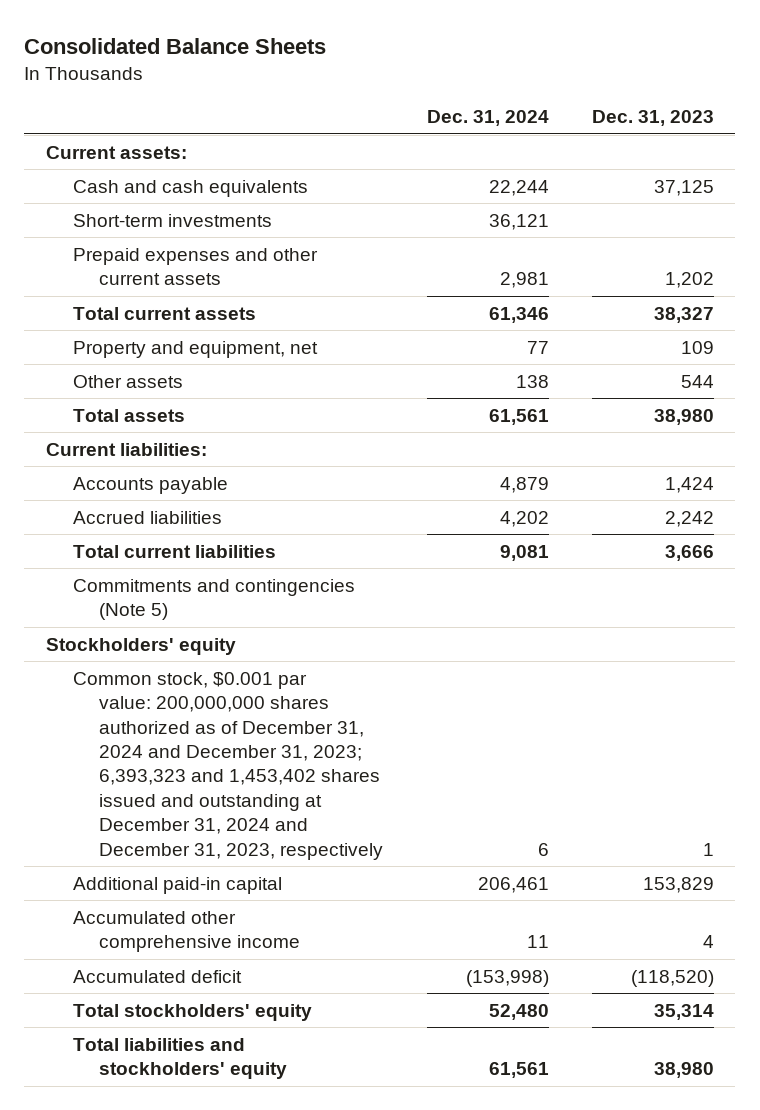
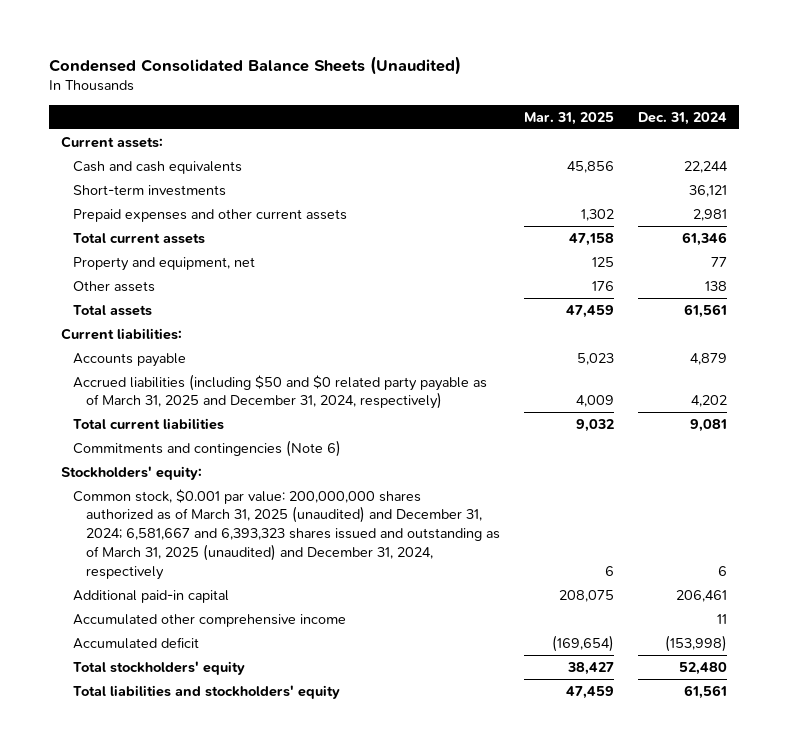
- Consolidated Balance Sheets
+ Condensed Consolidated Balance Sheets (Unaudited)
- | Dec. 31, 2024 | Dec. 31, 2023
+ | Mar. 31, 2025 | Dec. 31, 2024
- Accrued liabilities | 4,202 | 2,242
+ Accrued liabilities (including $50 and $0 related party payable as of March 31, 2025 and December 31, 2024, respectively) | 4,009 | 4,202
- Commitments and contingencies (Note 5)
- Stockholders' equity
- Common stock, $0.001 par value: 200,000,000 shares authorized as of December 31, 2024 and December 31, 2023; 6,393,323 and 1,453,402 shares issued and outstanding at December 31, 2024 and December 31, 2023, respectively | 6 | 1
+ Commitments and contingencies (Note 6)
+ Stockholders' equity:
+ Common stock, $0.001 par value: 200,000,000 shares authorized as of March 31, 2025 (unaudited) and December 31, 2024; 6,581,667 and 6,393,323 shares issued and outstanding as of March 31, 2025 (unaudited) and December 31, 2024, respectively | 6 | 6

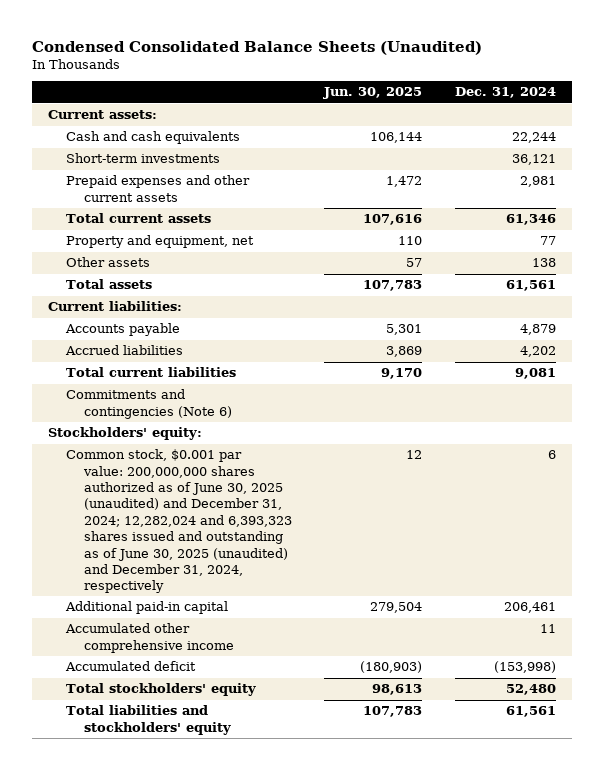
- | Mar. 31, 2025 | Dec. 31, 2024
+ | Jun. 30, 2025 | Dec. 31, 2024
- Accrued liabilities (including $50 and $0 related party payable as of March 31, 2025 and December 31, 2024, respectively) | 4,009 | 4,202
+ Accrued liabilities | 3,869 | 4,202
- Common stock, $0.001 par value: 200,000,000 shares authorized as of March 31, 2025 (unaudited) and December 31, 2024; 6,581,667 and 6,393,323 shares issued and outstanding as of March 31, 2025 (unaudited) and December 31, 2024, respectively | 6 | 6
+ Common stock, $0.001 par value: 200,000,000 shares authorized as of June 30, 2025 (unaudited) and December 31, 2024; 12,282,024 and 6,393,323 shares issued and outstanding as of June 30, 2025 (unaudited) and December 31, 2024, respectively | 12 | 6

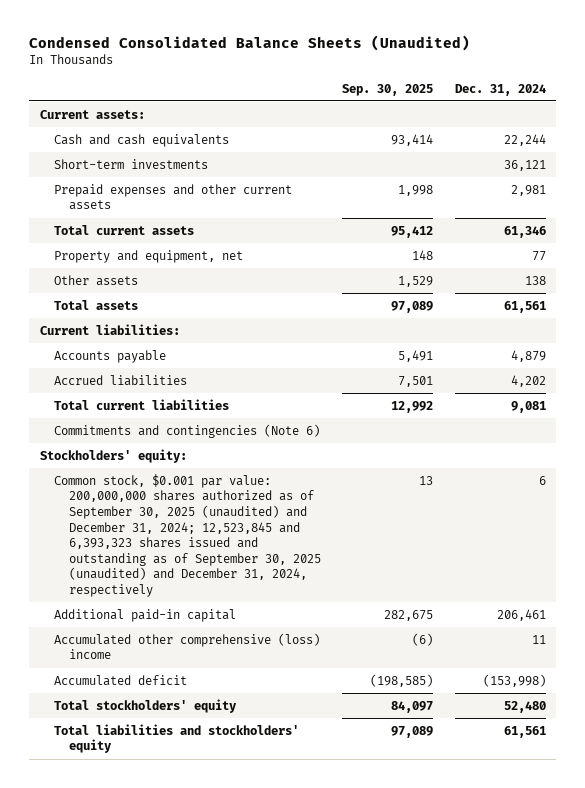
- | Jun. 30, 2025 | Dec. 31, 2024
+ | Sep. 30, 2025 | Dec. 31, 2024
- Common stock, $0.001 par value: 200,000,000 shares authorized as of June 30, 2025 (unaudited) and December 31, 2024; 12,282,024 and 6,393,323 shares issued and outstanding as of June 30, 2025 (unaudited) and December 31, 2024, respectively | 12 | 6
+ Common stock, $0.001 par value: 200,000,000 shares authorized as of September 30, 2025 (unaudited) and December 31, 2024; 12,523,845 and 6,393,323 shares issued and outstanding as of September 30, 2025 (unaudited) and December 31, 2024, respectively | 13 | 6
- Accumulated other comprehensive income | | 11
+ Accumulated other comprehensive (loss) income | (6) | 11

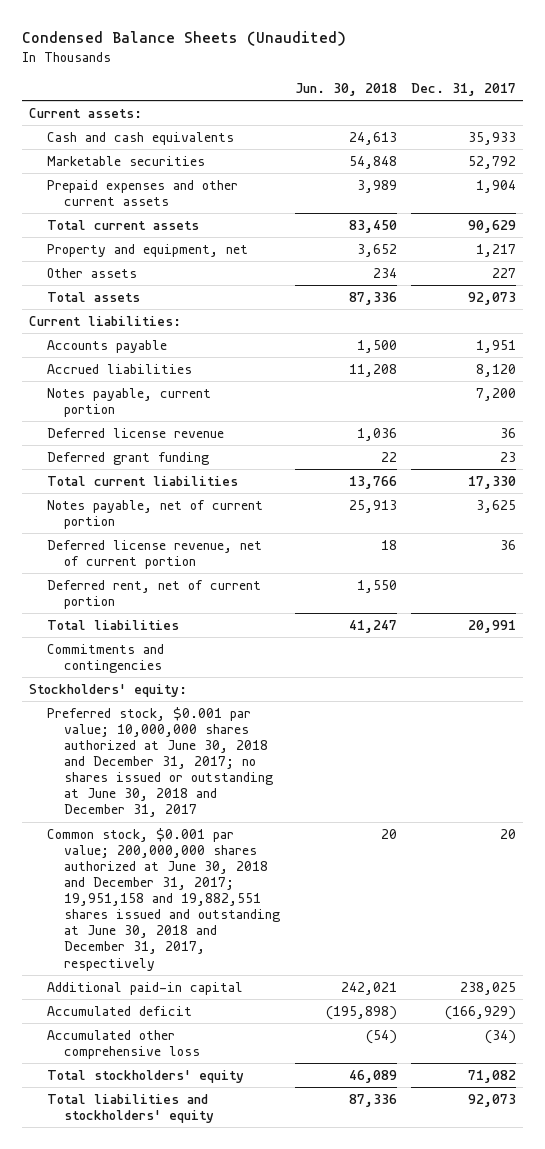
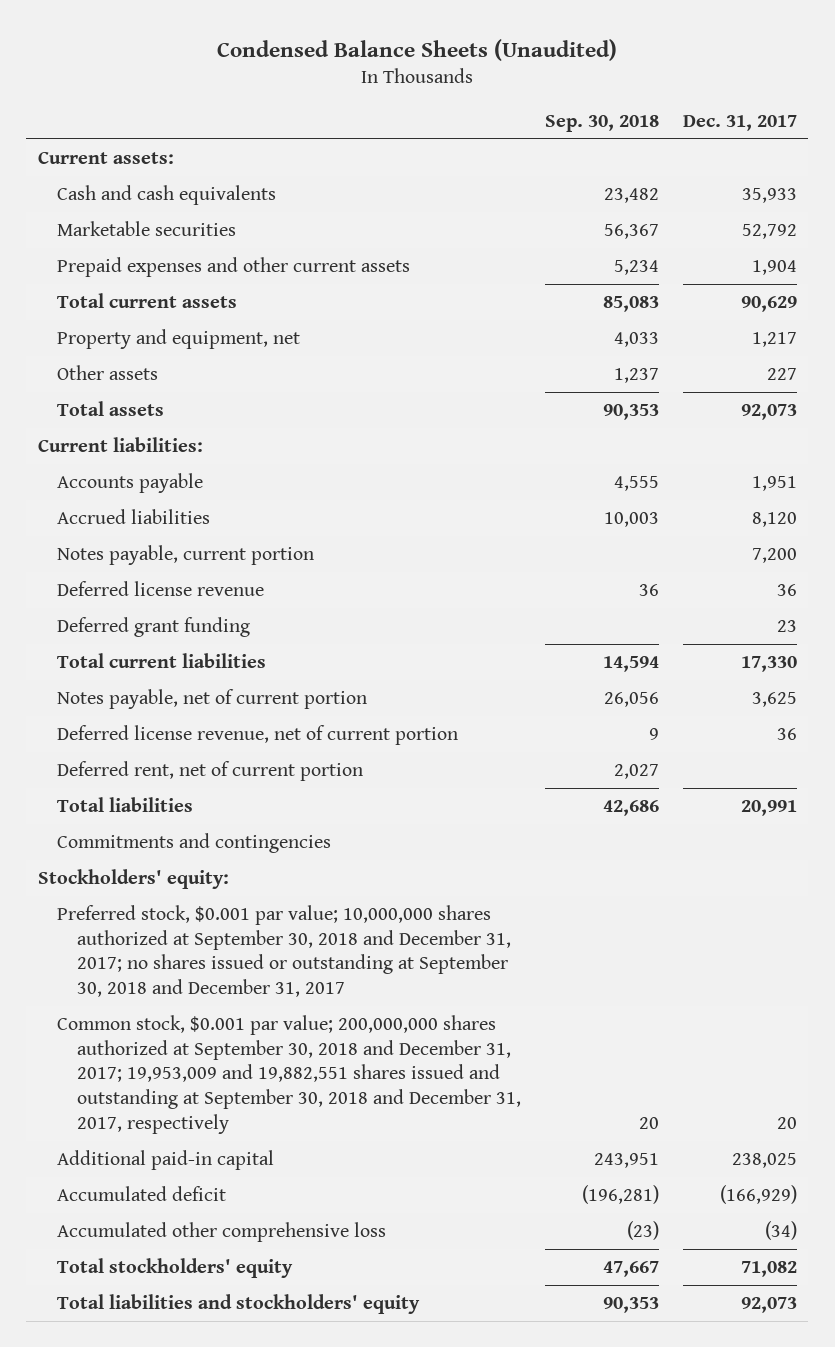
- | Jun. 30, 2018 | Dec. 31, 2017
+ | Sep. 30, 2018 | Dec. 31, 2017
- Preferred stock, $0.001 par value; 10,000,000 shares authorized at June 30, 2018 and December 31, 2017; no shares issued or outstanding at June 30, 2018 and December 31, 2017
- Common stock, $0.001 par value; 200,000,000 shares authorized at June 30, 2018 and December 31, 2017; 19,951,158 and 19,882,551 shares issued and outstanding at June 30, 2018 and December 31, 2017, respectively | 20 | 20
+ Preferred stock, $0.001 par value; 10,000,000 shares authorized at September 30, 2018 and December 31, 2017; no shares issued or outstanding at September 30, 2018 and December 31, 2017
+ Common stock, $0.001 par value; 200,000,000 shares authorized at September 30, 2018 and December 31, 2017; 19,953,009 and 19,882,551 shares issued and outstanding at September 30, 2018 and December 31, 2017, respectively | 20 | 20

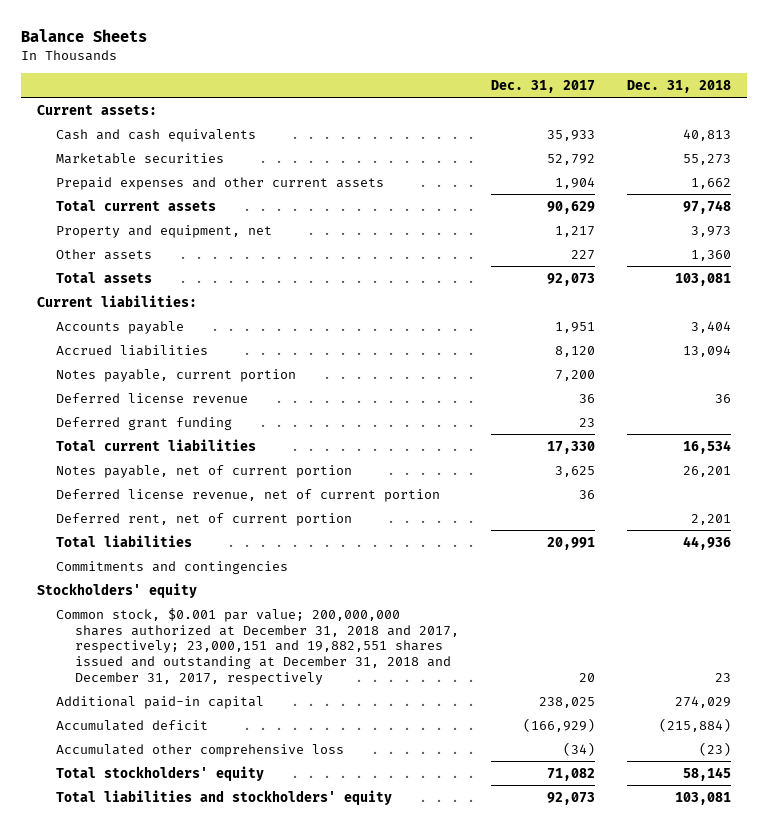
- Condensed Balance Sheets (Unaudited)
+ Balance Sheets
- | Sep. 30, 2018 | Dec. 31, 2017
+ | Dec. 31, 2017 | Dec. 31, 2018
- Stockholders' equity:
- Preferred stock, $0.001 par value; 10,000,000 shares authorized at September 30, 2018 and December 31, 2017; no shares issued or outstanding at September 30, 2018 and December 31, 2017
- Common stock, $0.001 par value; 200,000,000 shares authorized at September 30, 2018 and December 31, 2017; 19,953,009 and 19,882,551 shares issued and outstanding at September 30, 2018 and December 31, 2017, respectively | 20 | 20
+ Stockholders' equity
+ Common stock, $0.001 par value; 200,000,000 shares authorized at December 31, 2018 and 2017, respectively; 23,000,151 and 19,882,551 shares issued and outstanding at December 31, 2018 and December 31, 2017, respectively | 20 | 23

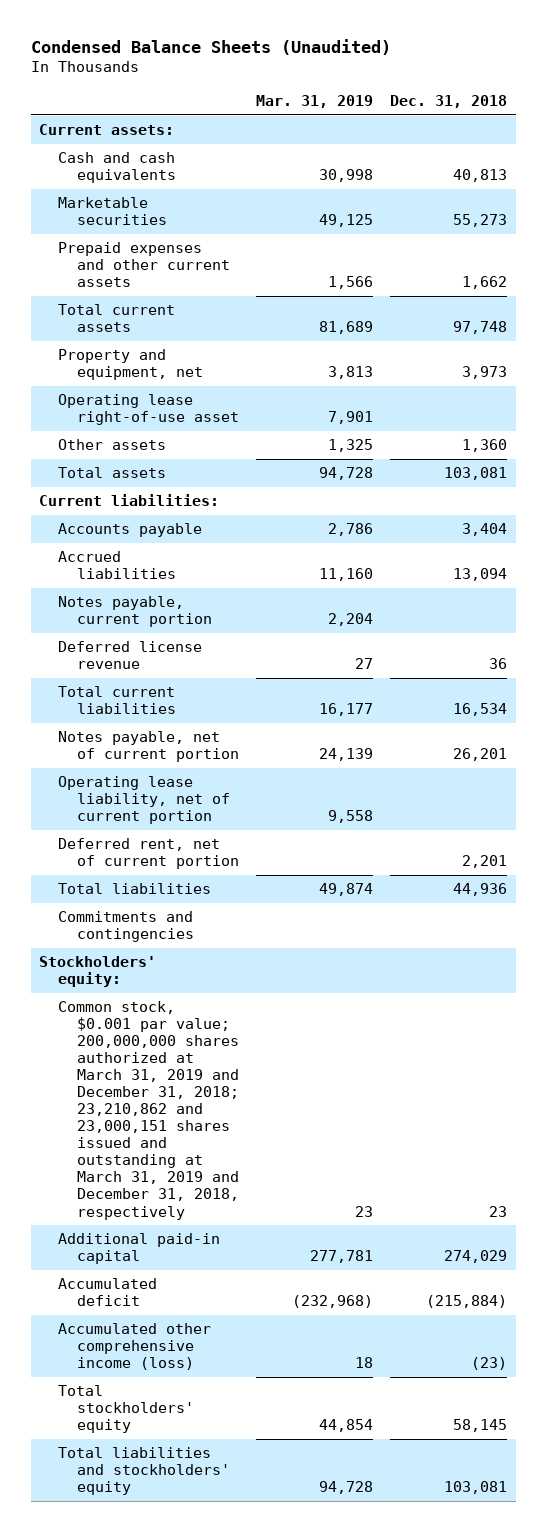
- Balance Sheets
+ Condensed Balance Sheets (Unaudited)
- | Dec. 31, 2017 | Dec. 31, 2018
+ | Mar. 31, 2019 | Dec. 31, 2018
+ Operating lease right-of-use asset | 7,901 |
- Deferred grant funding | 23 |
- Deferred license revenue, net of current portion | 36 |
+ Operating lease liability, net of current portion | 9,558 |
- Stockholders' equity
- Common stock, $0.001 par value; 200,000,000 shares authorized at December 31, 2018 and 2017, respectively; 23,000,151 and 19,882,551 shares issued and outstanding at December 31, 2018 and December 31, 2017, respectively | 20 | 23
+ Stockholders' equity:
+ Common stock, $0.001 par value; 200,000,000 shares authorized at March 31, 2019 and December 31, 2018; 23,210,862 and 23,000,151 shares issued and outstanding at March 31, 2019 and December 31, 2018, respectively | 23 | 23
- Accumulated other comprehensive loss | (34) | (23)
+ Accumulated other comprehensive income (loss) | 18 | (23)

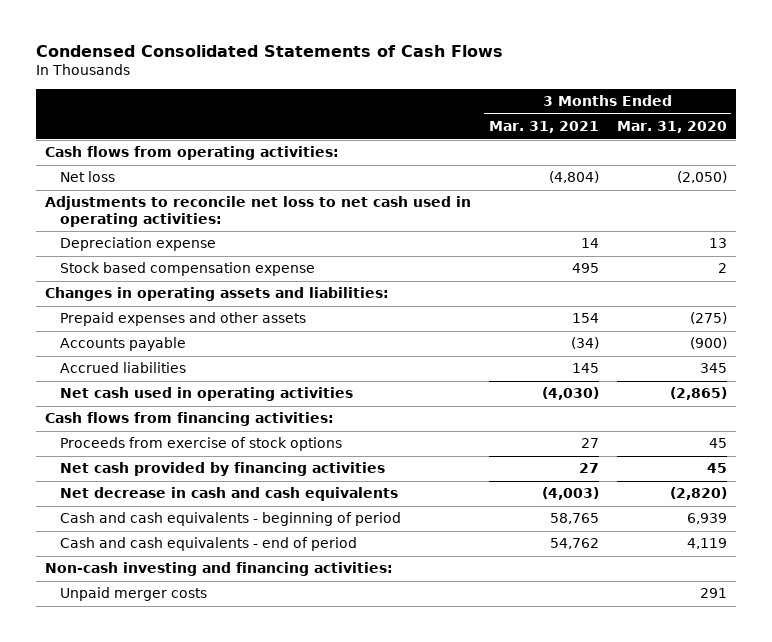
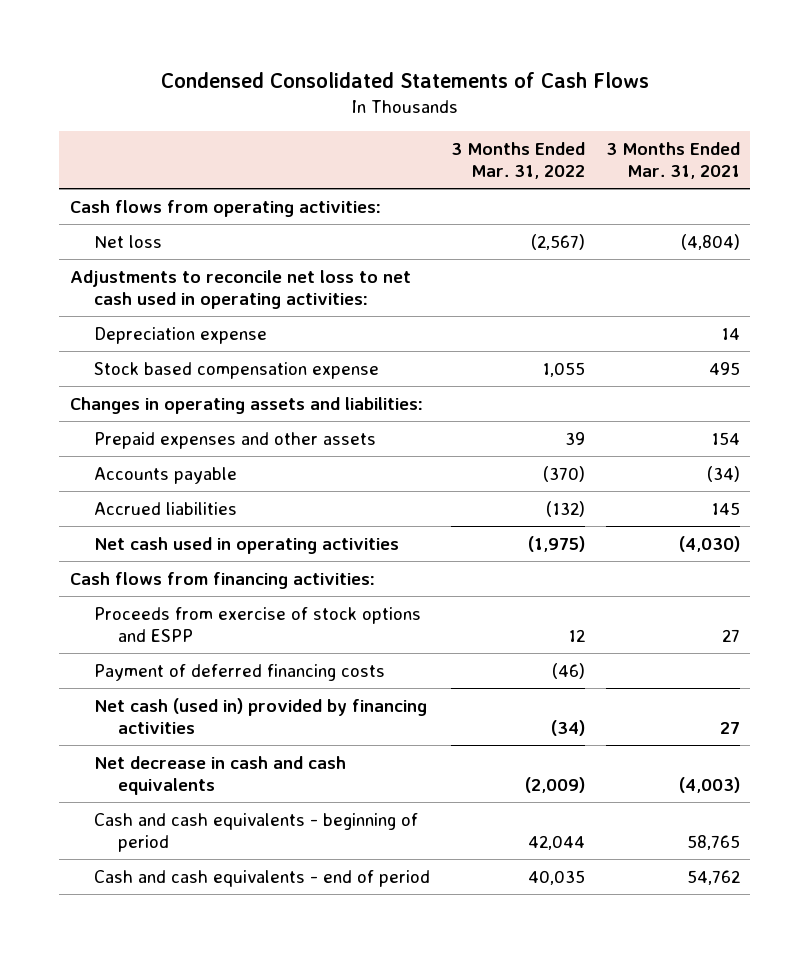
- | 3 Months Ended Mar. 31, 2021 | 3 Months Ended Mar. 31, 2020
+ | 3 Months Ended Mar. 31, 2022 | 3 Months Ended Mar. 31, 2021
- Proceeds from exercise of stock options | 27 | 45
- Net cash provided by financing activities | 27 | 45
+ Proceeds from exercise of stock options and ESPP | 12 | 27
+ Payment of deferred financing costs | (46) |
+ Net cash (used in) provided by financing activities | (34) | 27
- Non-cash investing and financing activities:
- Unpaid merger costs | | 291

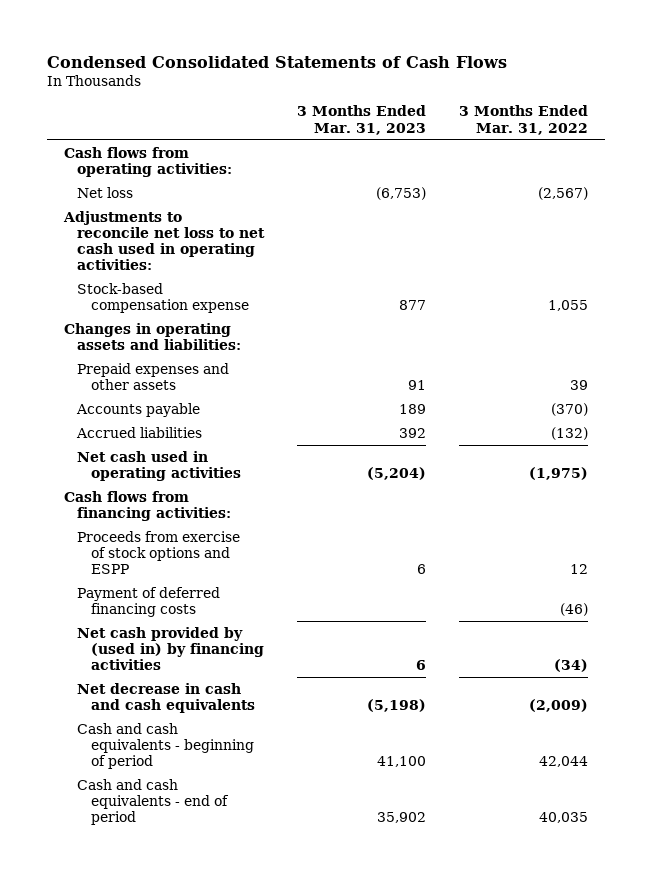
- | 3 Months Ended Mar. 31, 2022 | 3 Months Ended Mar. 31, 2021
+ | 3 Months Ended Mar. 31, 2023 | 3 Months Ended Mar. 31, 2022
- Depreciation expense | | 14
- Stock based compensation expense | 1,055 | 495
+ Stock-based compensation expense | 877 | 1,055
- Net cash (used in) provided by financing activities | (34) | 27
+ Net cash provided by (used in) by financing activities | 6 | (34)

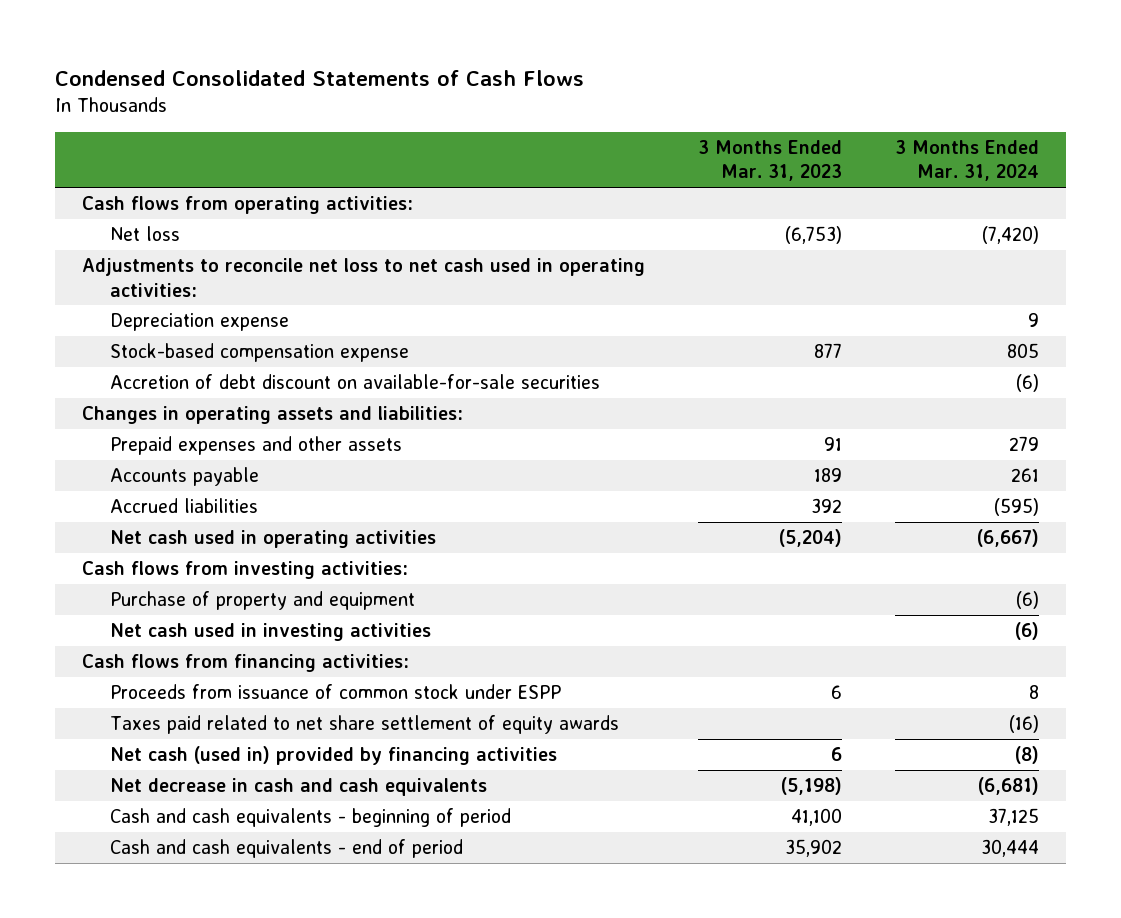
- | 3 Months Ended Mar. 31, 2023 | 3 Months Ended Mar. 31, 2022
+ | 3 Months Ended Mar. 31, 2023 | 3 Months Ended Mar. 31, 2024
+ Depreciation expense | | 9
+ Accretion of debt discount on available-for-sale securities | | (6)
+ Cash flows from investing activities:
+ Purchase of property and equipment | | (6)
+ Net cash used in investing activities | | (6)
- Proceeds from exercise of stock options and ESPP | 6 | 12
- Payment of deferred financing costs | | (46)
- Net cash provided by (used in) by financing activities | 6 | (34)
+ Proceeds from issuance of common stock under ESPP | 6 | 8
+ Taxes paid related to net share settlement of equity awards | | (16)
+ Net cash (used in) provided by financing activities | 6 | (8)

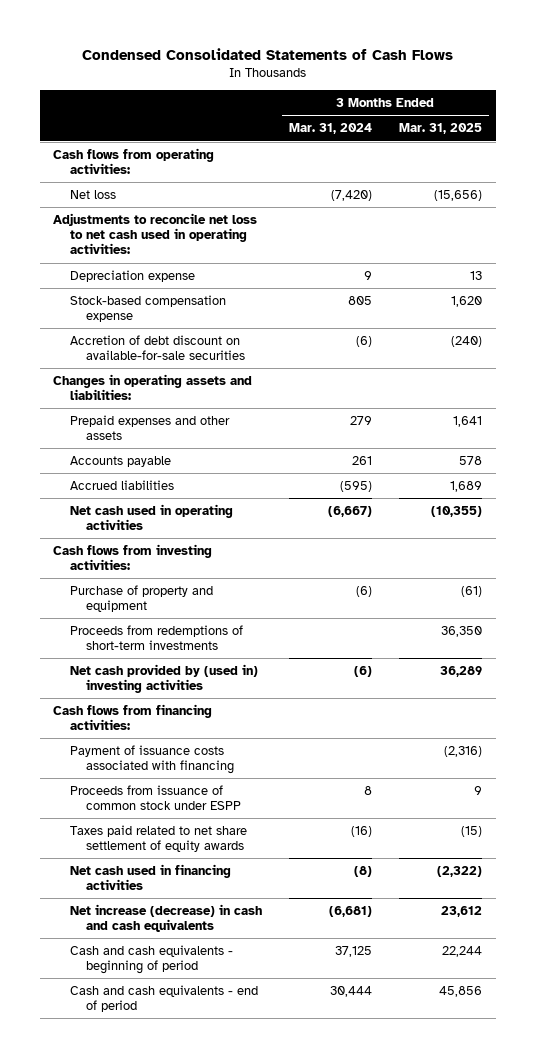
- | 3 Months Ended Mar. 31, 2023 | 3 Months Ended Mar. 31, 2024
+ | 3 Months Ended Mar. 31, 2024 | 3 Months Ended Mar. 31, 2025
- Net cash used in investing activities | | (6)
+ Proceeds from redemptions of short-term investments | | 36,350
+ Net cash provided by (used in) investing activities | (6) | 36,289
+ Payment of issuance costs associated with financing | | (2,316)
- Net cash (used in) provided by financing activities | 6 | (8)
- Net decrease in cash and cash equivalents | (5,198) | (6,681)
+ Net cash used in financing activities | (8) | (2,322)
+ Net increase (decrease) in cash and cash equivalents | (6,681) | 23,612

